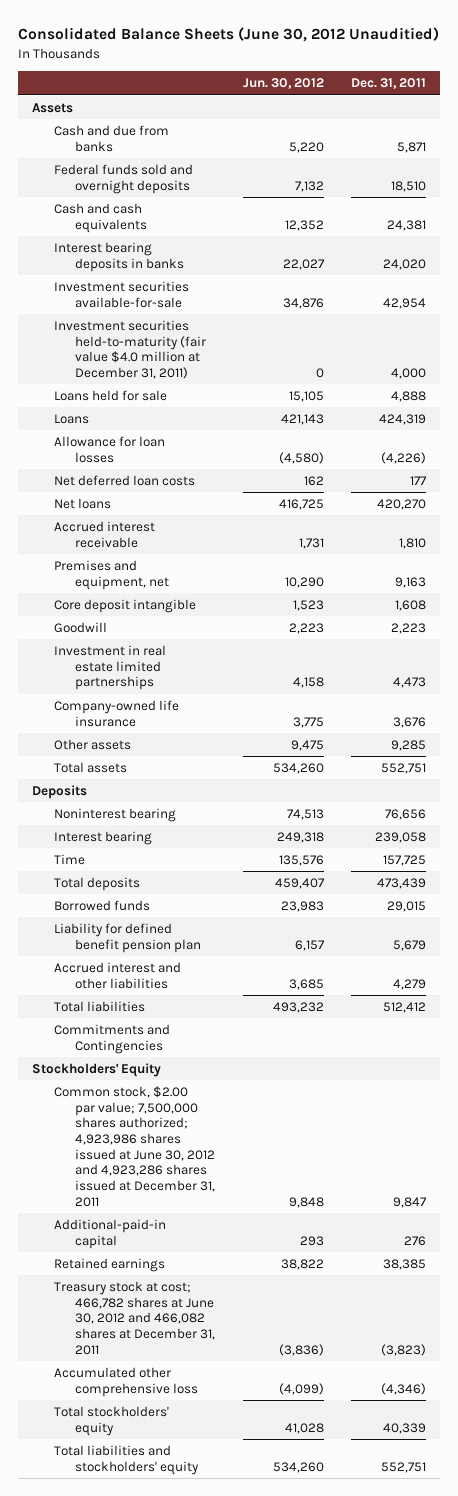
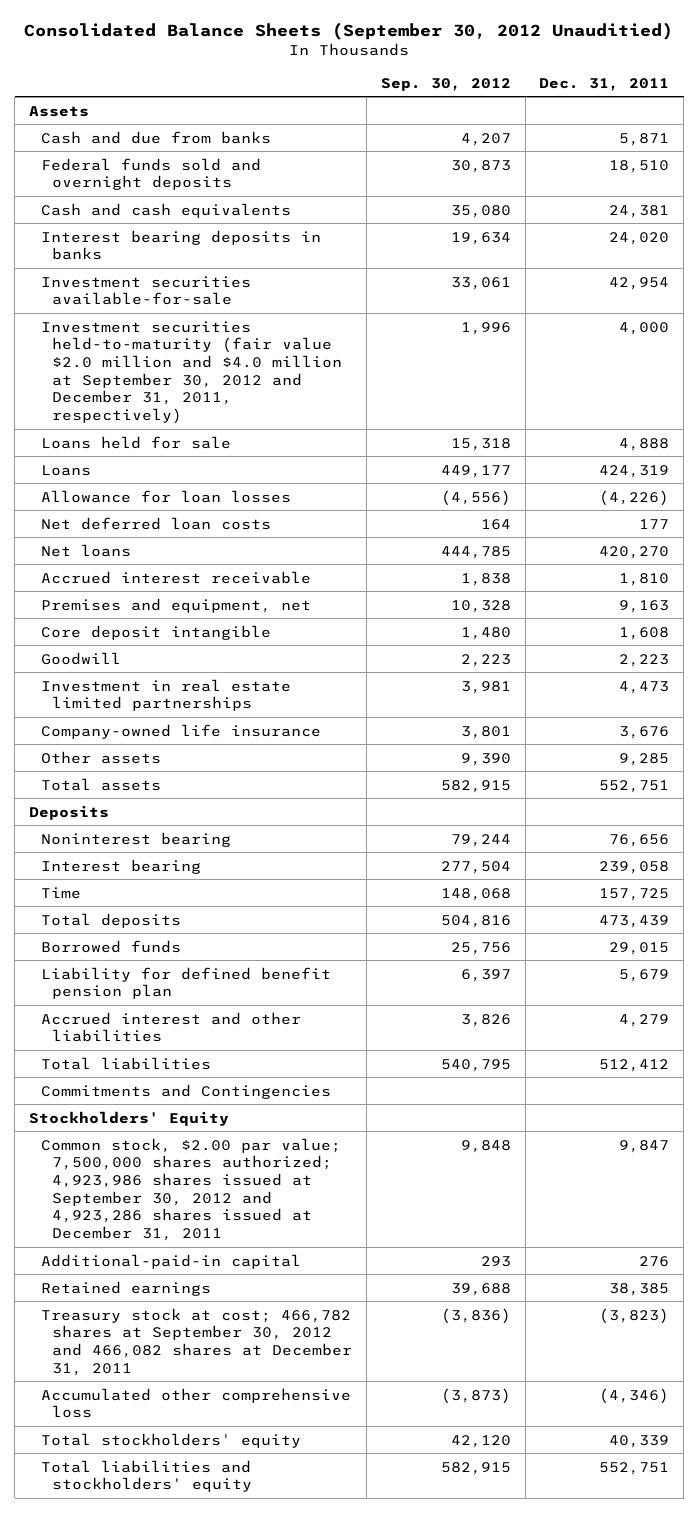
- Consolidated Balance Sheets (June 30, 2012 Unauditied)
+ Consolidated Balance Sheets (September 30, 2012 Unauditied)
- | Jun. 30, 2012 | Dec. 31, 2011
+ | Sep. 30, 2012 | Dec. 31, 2011
- Investment securities held-to-maturity (fair value $4.0 million at December 31, 2011) | 0 | 4,000
+ Investment securities held-to-maturity (fair value $2.0 million and $4.0 million at September 30, 2012 and December 31, 2011, respectively) | 1,996 | 4,000
- Common stock, $2.00 par value; 7,500,000 shares authorized; 4,923,986 shares issued at June 30, 2012 and 4,923,286 shares issued at December 31, 2011 | 9,848 | 9,847
+ Common stock, $2.00 par value; 7,500,000 shares authorized; 4,923,986 shares issued at September 30, 2012 and 4,923,286 shares issued at December 31, 2011 | 9,848 | 9,847
- Treasury stock at cost; 466,782 shares at June 30, 2012 and 466,082 shares at December 31, 2011 | (3,836) | (3,823)
+ Treasury stock at cost; 466,782 shares at September 30, 2012 and 466,082 shares at December 31, 2011 | (3,836) | (3,823)

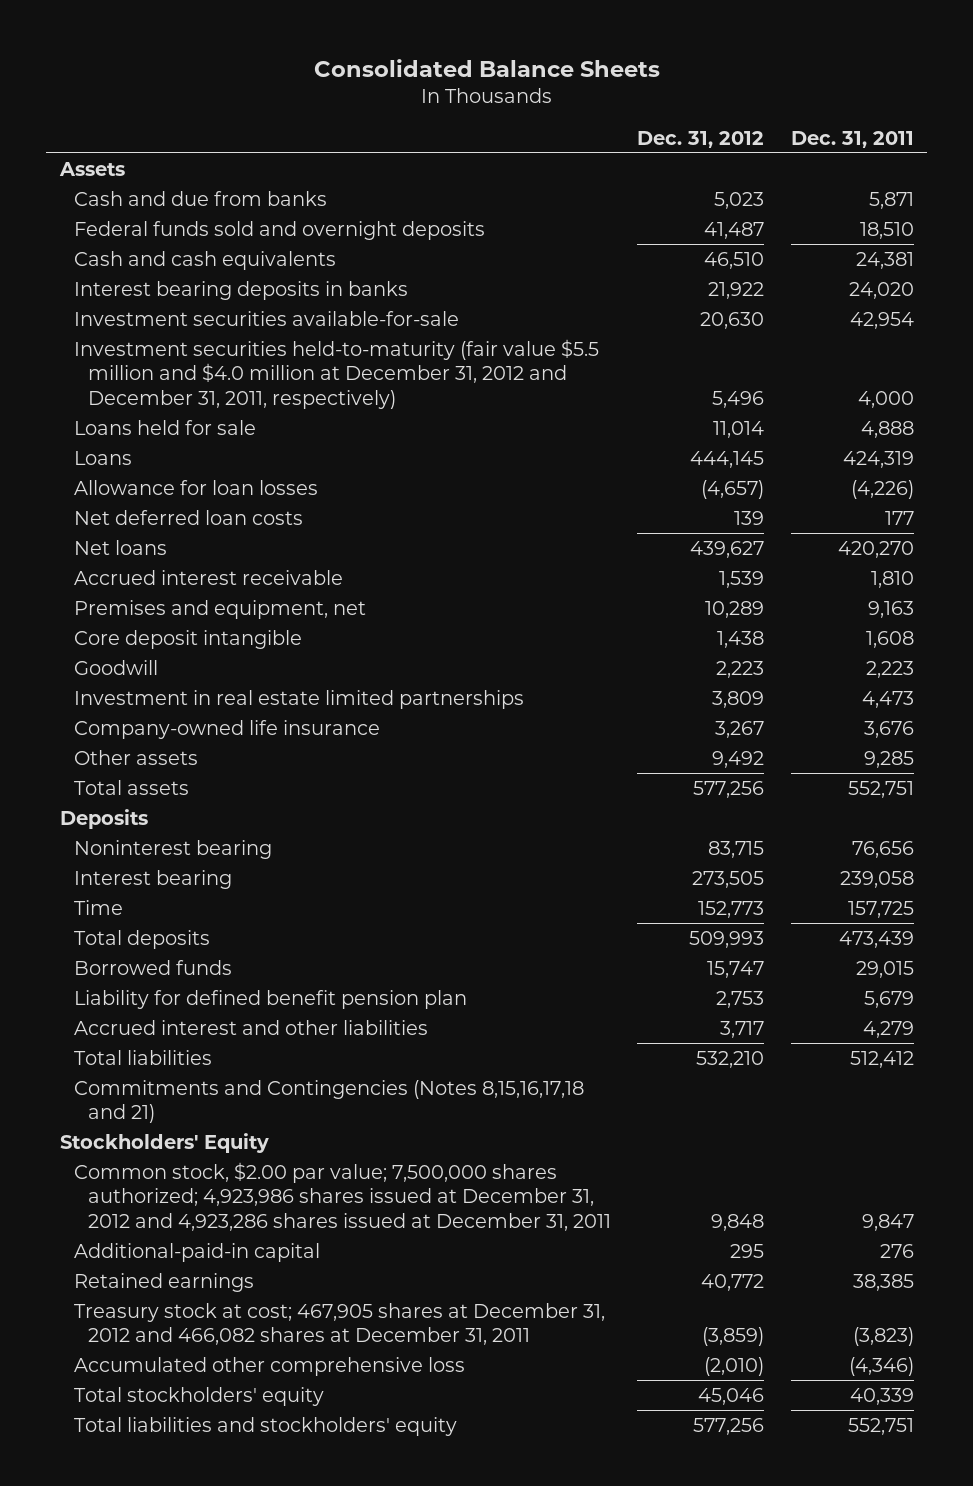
- Consolidated Balance Sheets (September 30, 2012 Unauditied)
+ Consolidated Balance Sheets
- | Sep. 30, 2012 | Dec. 31, 2011
+ | Dec. 31, 2012 | Dec. 31, 2011
- Investment securities held-to-maturity (fair value $2.0 million and $4.0 million at September 30, 2012 and December 31, 2011, respectively) | 1,996 | 4,000
+ Investment securities held-to-maturity (fair value $5.5 million and $4.0 million at December 31, 2012 and December 31, 2011, respectively) | 5,496 | 4,000
- Commitments and Contingencies
+ Commitments and Contingencies (Notes 8,15,16,17,18 and 21)
- Common stock, $2.00 par value; 7,500,000 shares authorized; 4,923,986 shares issued at September 30, 2012 and 4,923,286 shares issued at December 31, 2011 | 9,848 | 9,847
+ Common stock, $2.00 par value; 7,500,000 shares authorized; 4,923,986 shares issued at December 31, 2012 and 4,923,286 shares issued at December 31, 2011 | 9,848 | 9,847
- Treasury stock at cost; 466,782 shares at September 30, 2012 and 466,082 shares at December 31, 2011 | (3,836) | (3,823)
+ Treasury stock at cost; 467,905 shares at December 31, 2012 and 466,082 shares at December 31, 2011 | (3,859) | (3,823)

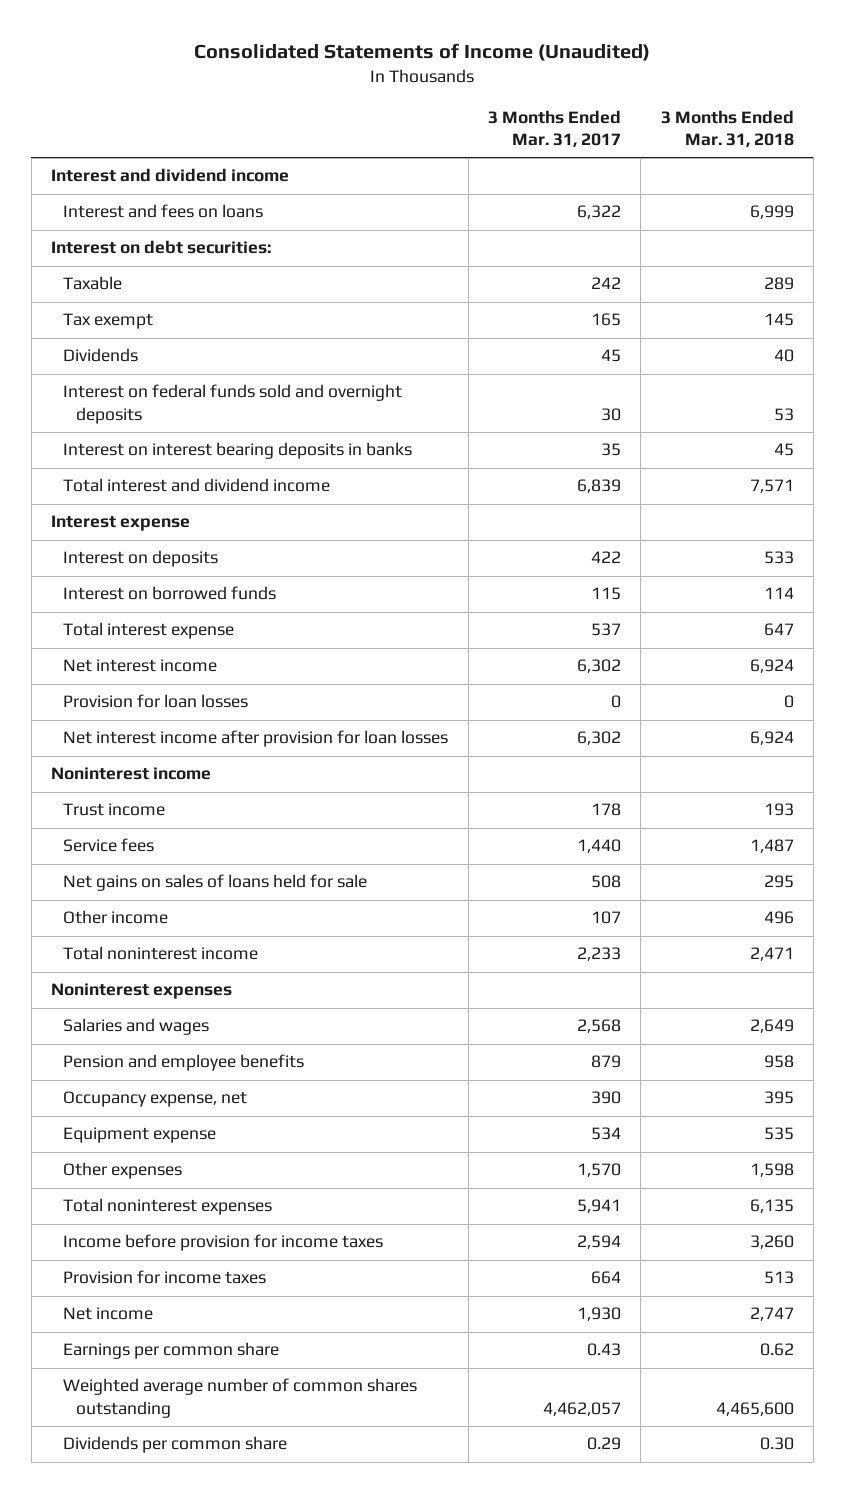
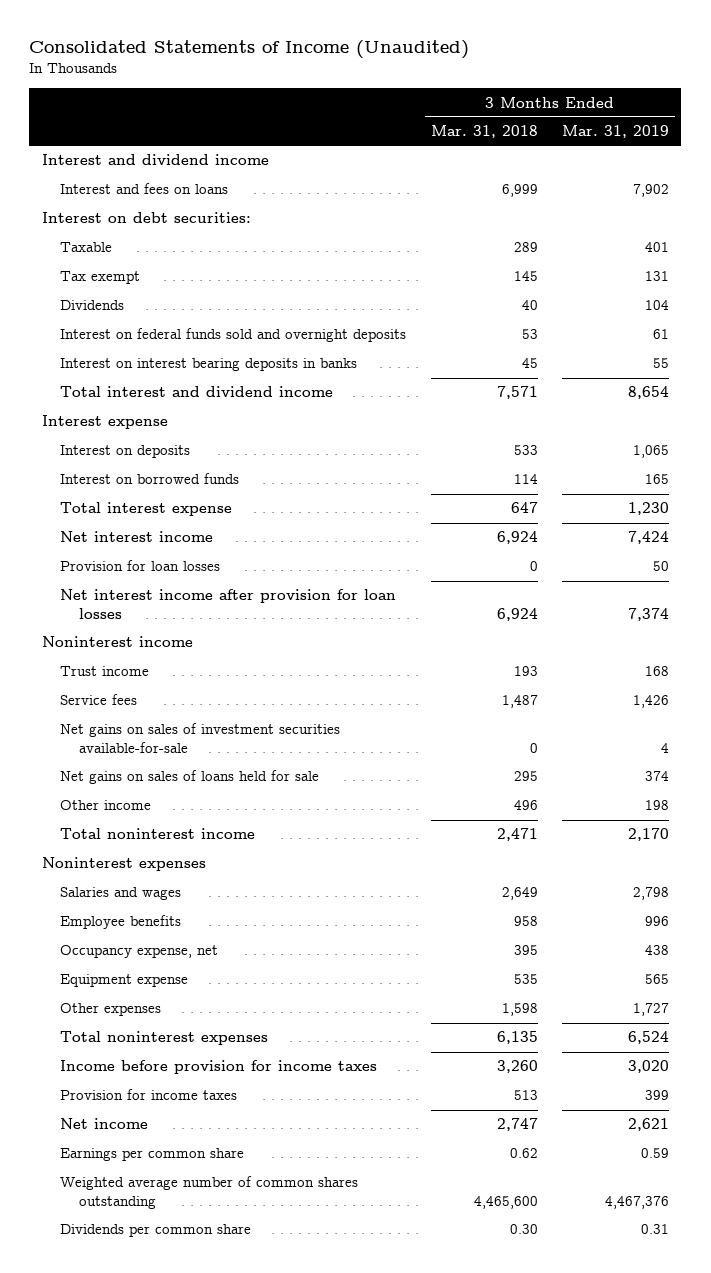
- | 3 Months Ended Mar. 31, 2017 | 3 Months Ended Mar. 31, 2018
+ | 3 Months Ended Mar. 31, 2018 | 3 Months Ended Mar. 31, 2019
+ Net gains on sales of investment securities available-for-sale | 0 | 4
- Pension and employee benefits | 879 | 958
+ Employee benefits | 958 | 996

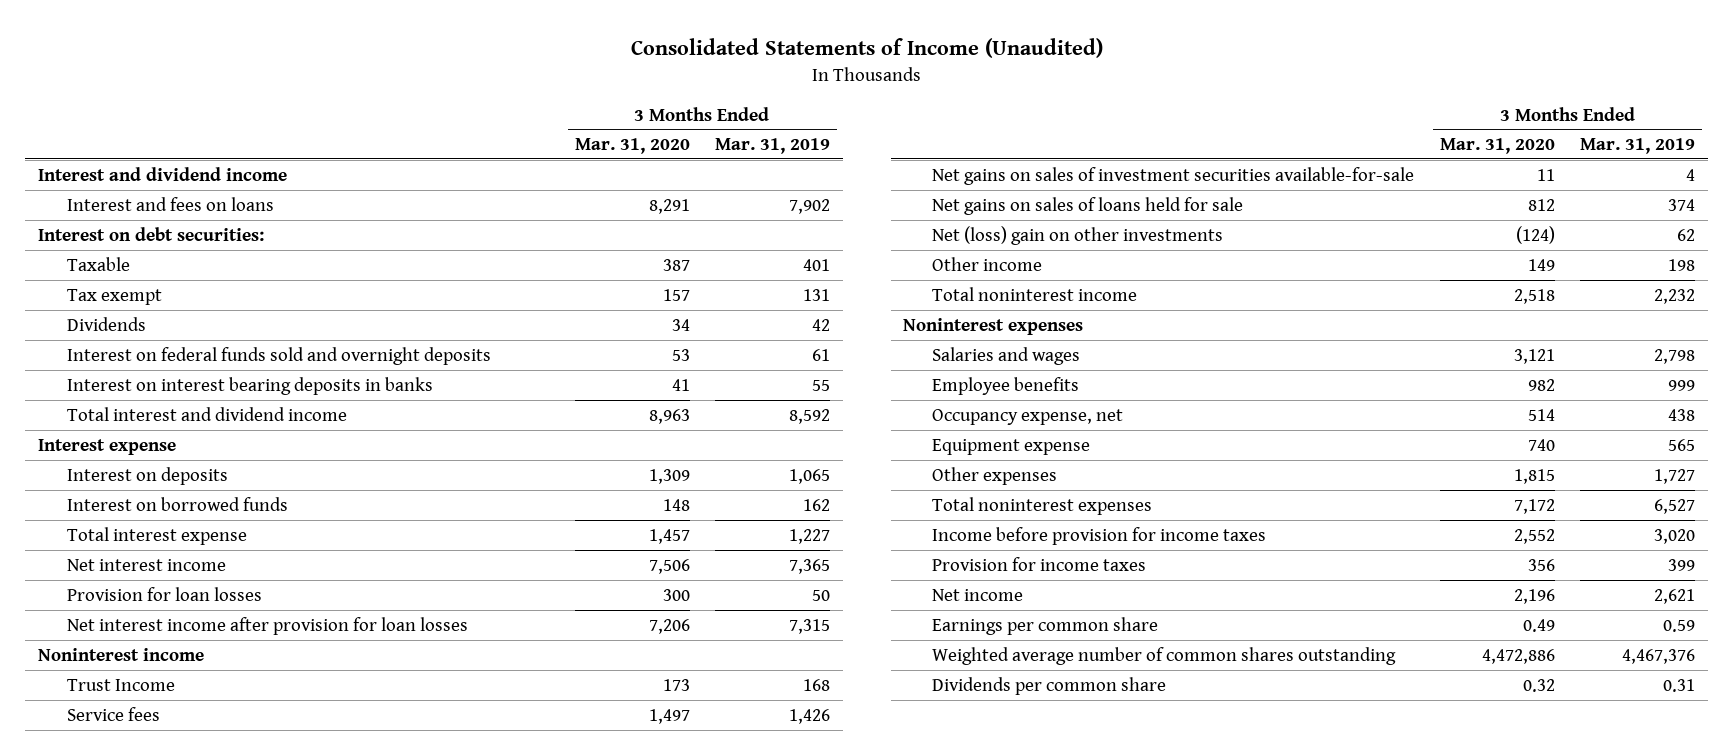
- | 3 Months Ended Mar. 31, 2018 | 3 Months Ended Mar. 31, 2019
+ | 3 Months Ended Mar. 31, 2020 | 3 Months Ended Mar. 31, 2019
- Dividends | 40 | 104
+ Dividends | 34 | 42
- Total interest and dividend income | 7,571 | 8,654
+ Total interest and dividend income | 8,963 | 8,592
- Interest on borrowed funds | 114 | 165
- Total interest expense | 647 | 1,230
- Net interest income | 6,924 | 7,424
+ Interest on borrowed funds | 148 | 162
+ Total interest expense | 1,457 | 1,227
+ Net interest income | 7,506 | 7,365
- Net interest income after provision for loan losses | 6,924 | 7,374
+ Net interest income after provision for loan losses | 7,206 | 7,315
- Trust income | 193 | 168
+ Trust Income | 173 | 168
+ Net (loss) gain on other investments | (124) | 62
- Total noninterest income | 2,471 | 2,170
+ Total noninterest income | 2,518 | 2,232
- Employee benefits | 958 | 996
+ Employee benefits | 982 | 999
- Total noninterest expenses | 6,135 | 6,524
+ Total noninterest expenses | 7,172 | 6,527

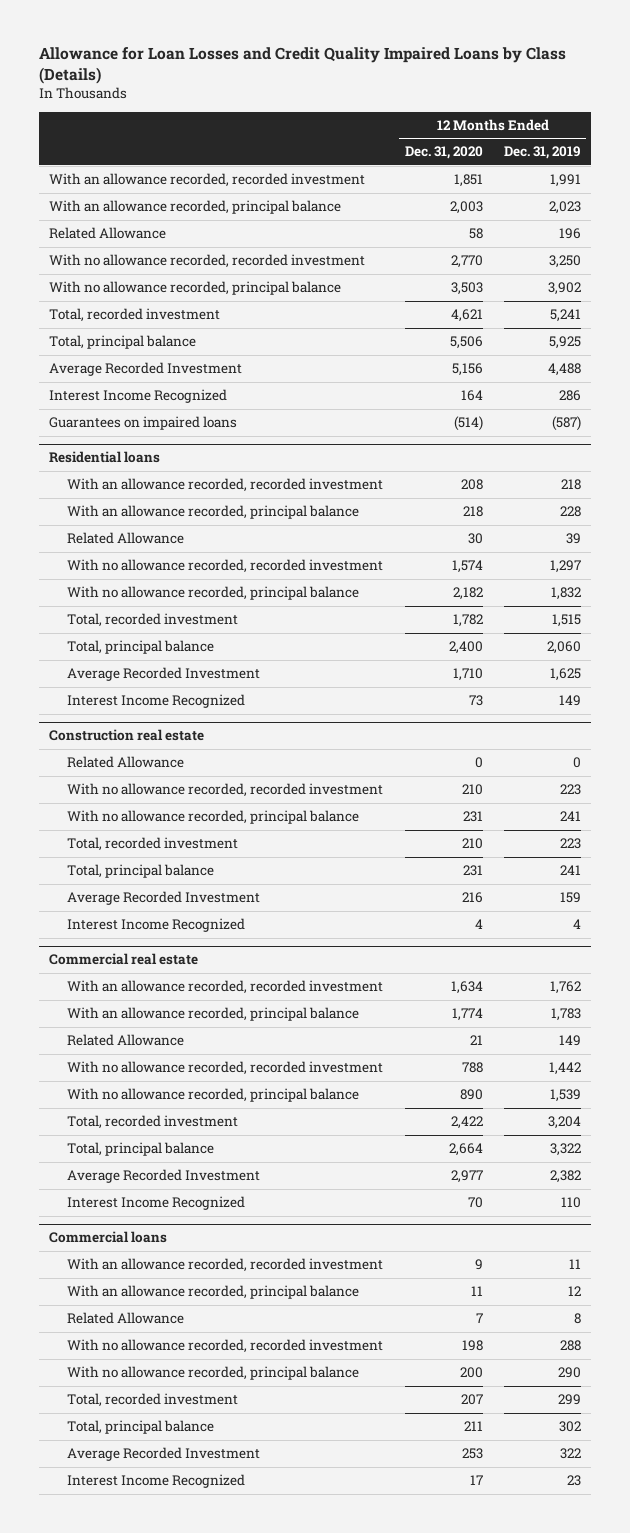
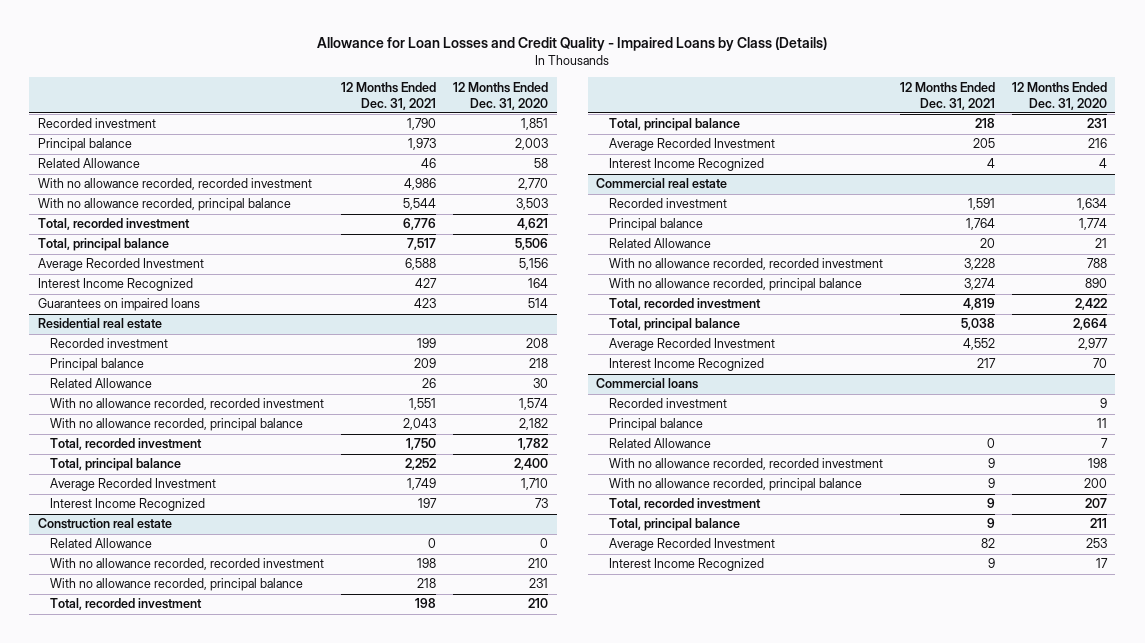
- Allowance for Loan Losses and Credit Quality Impaired Loans by Class (Details)
+ Allowance for Loan Losses and Credit Quality - Impaired Loans by Class (Details)
- | 12 Months Ended Dec. 31, 2020 | 12 Months Ended Dec. 31, 2019
+ | 12 Months Ended Dec. 31, 2021 | 12 Months Ended Dec. 31, 2020
- With an allowance recorded, recorded investment | 1,851 | 1,991
- With an allowance recorded, principal balance | 2,003 | 2,023
+ Recorded investment | 1,790 | 1,851
+ Principal balance | 1,973 | 2,003
- Guarantees on impaired loans | (514) | (587)
- Residential loans
- With an allowance recorded, recorded investment | 208 | 218
- With an allowance recorded, principal balance | 218 | 228
+ Guarantees on impaired loans | 423 | 514
+ Residential real estate
+ Recorded investment | 199 | 208
+ Principal balance | 209 | 218
@ Commercial real estate
- With an allowance recorded, recorded investment | 1,634 | 1,762
- With an allowance recorded, principal balance | 1,774 | 1,783
+ Recorded investment | 1,591 | 1,634
+ Principal balance | 1,764 | 1,774
@ Commercial loans
- With an allowance recorded, recorded investment | 9 | 11
- With an allowance recorded, principal balance | 11 | 12
+ Recorded investment | | 9
+ Principal balance | | 11

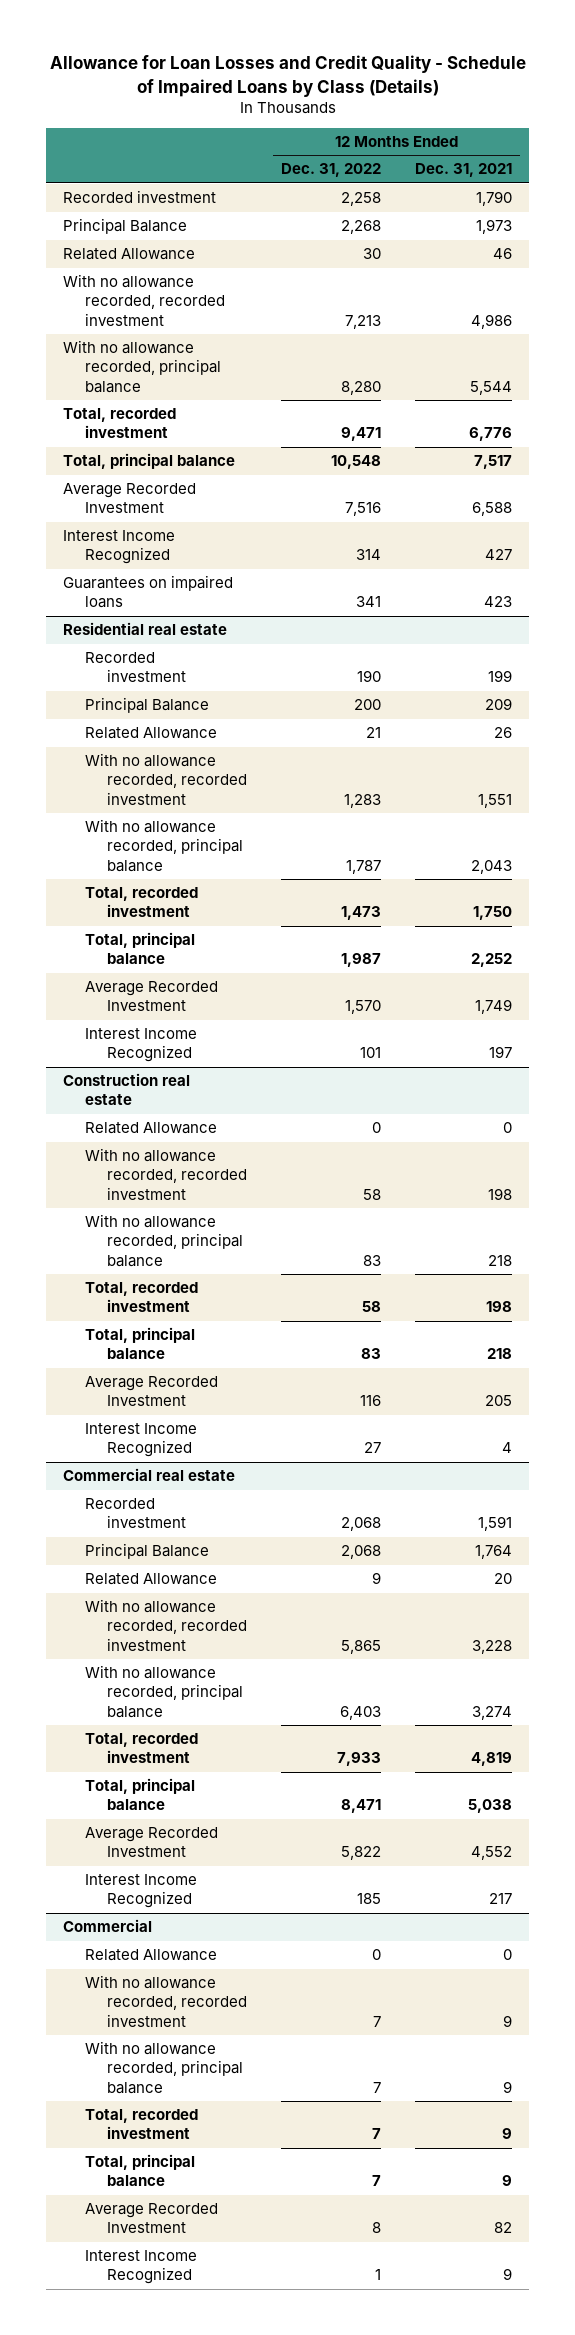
- Allowance for Loan Losses and Credit Quality - Impaired Loans by Class (Details)
+ Allowance for Loan Losses and Credit Quality - Schedule of Impaired Loans by Class (Details)
- | 12 Months Ended Dec. 31, 2021 | 12 Months Ended Dec. 31, 2020
+ | 12 Months Ended Dec. 31, 2022 | 12 Months Ended Dec. 31, 2021
- Principal balance | 1,973 | 2,003
+ Principal Balance | 2,268 | 1,973
@ Residential real estate
- Principal balance | 209 | 218
+ Principal Balance | 200 | 209
@ Commercial real estate
- Principal balance | 1,764 | 1,774
+ Principal Balance | 2,068 | 1,764
- Commercial loans
- Recorded investment | | 9
- Principal balance | | 11
+ Commercial

